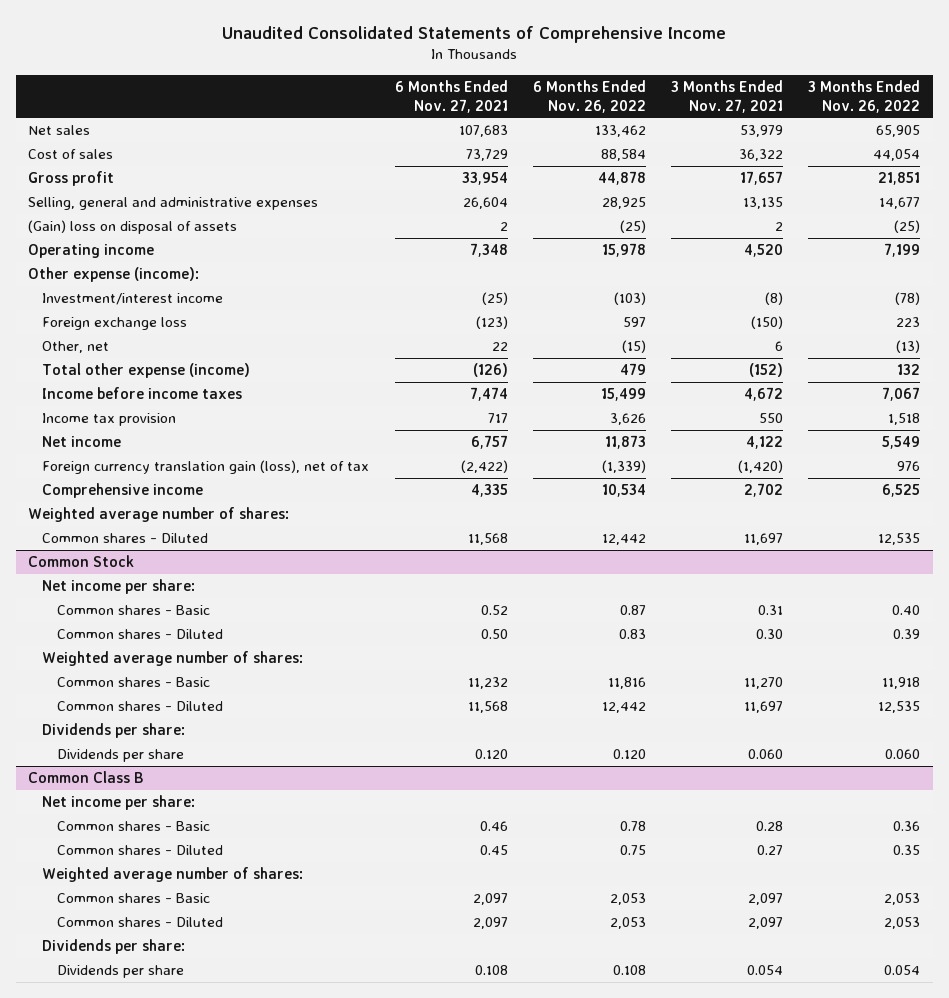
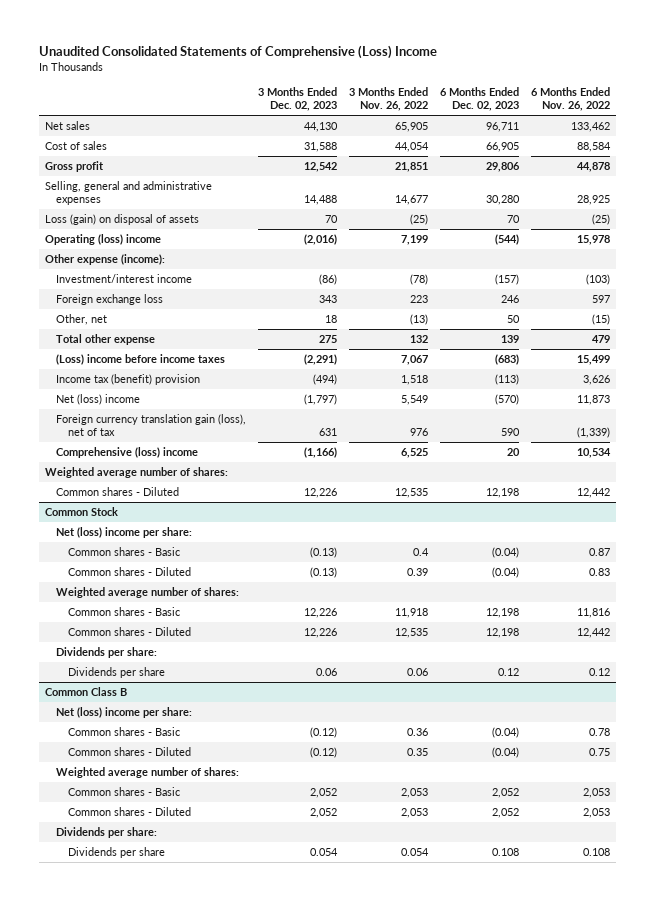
- Unaudited Consolidated Statements of Comprehensive Income
+ Unaudited Consolidated Statements of Comprehensive (Loss) Income
- | 6 Months Ended Nov. 27, 2021 | 6 Months Ended Nov. 26, 2022 | 3 Months Ended Nov. 27, 2021 | 3 Months Ended Nov. 26, 2022
+ | 3 Months Ended Dec. 02, 2023 | 3 Months Ended Nov. 26, 2022 | 6 Months Ended Dec. 02, 2023 | 6 Months Ended Nov. 26, 2022
- (Gain) loss on disposal of assets | 2 | (25) | 2 | (25)
- Operating income | 7,348 | 15,978 | 4,520 | 7,199
+ Loss (gain) on disposal of assets | 70 | (25) | 70 | (25)
+ Operating (loss) income | (2,016) | 7,199 | (544) | 15,978
- Total other expense (income) | (126) | 479 | (152) | 132
- Income before income taxes | 7,474 | 15,499 | 4,672 | 7,067
- Income tax provision | 717 | 3,626 | 550 | 1,518
- Net income | 6,757 | 11,873 | 4,122 | 5,549
+ Total other expense | 275 | 132 | 139 | 479
+ (Loss) income before income taxes | (2,291) | 7,067 | (683) | 15,499
+ Income tax (benefit) provision | (494) | 1,518 | (113) | 3,626
+ Net (loss) income | (1,797) | 5,549 | (570) | 11,873
- Comprehensive income | 4,335 | 10,534 | 2,702 | 6,525
+ Comprehensive (loss) income | (1,166) | 6,525 | 20 | 10,534
@ Common Stock
- Net income per share:
- Common shares - Basic | 0.52 | 0.87 | 0.31 | 0.40
+ Net (loss) income per share:
+ Common shares - Basic | (0.13) | 0.4 | (0.04) | 0.87
- Dividends per share | 0.120 | 0.120 | 0.060 | 0.060
+ Dividends per share | 0.06 | 0.06 | 0.12 | 0.12
@ Common Class B
- Net income per share:
+ Net (loss) income per share:

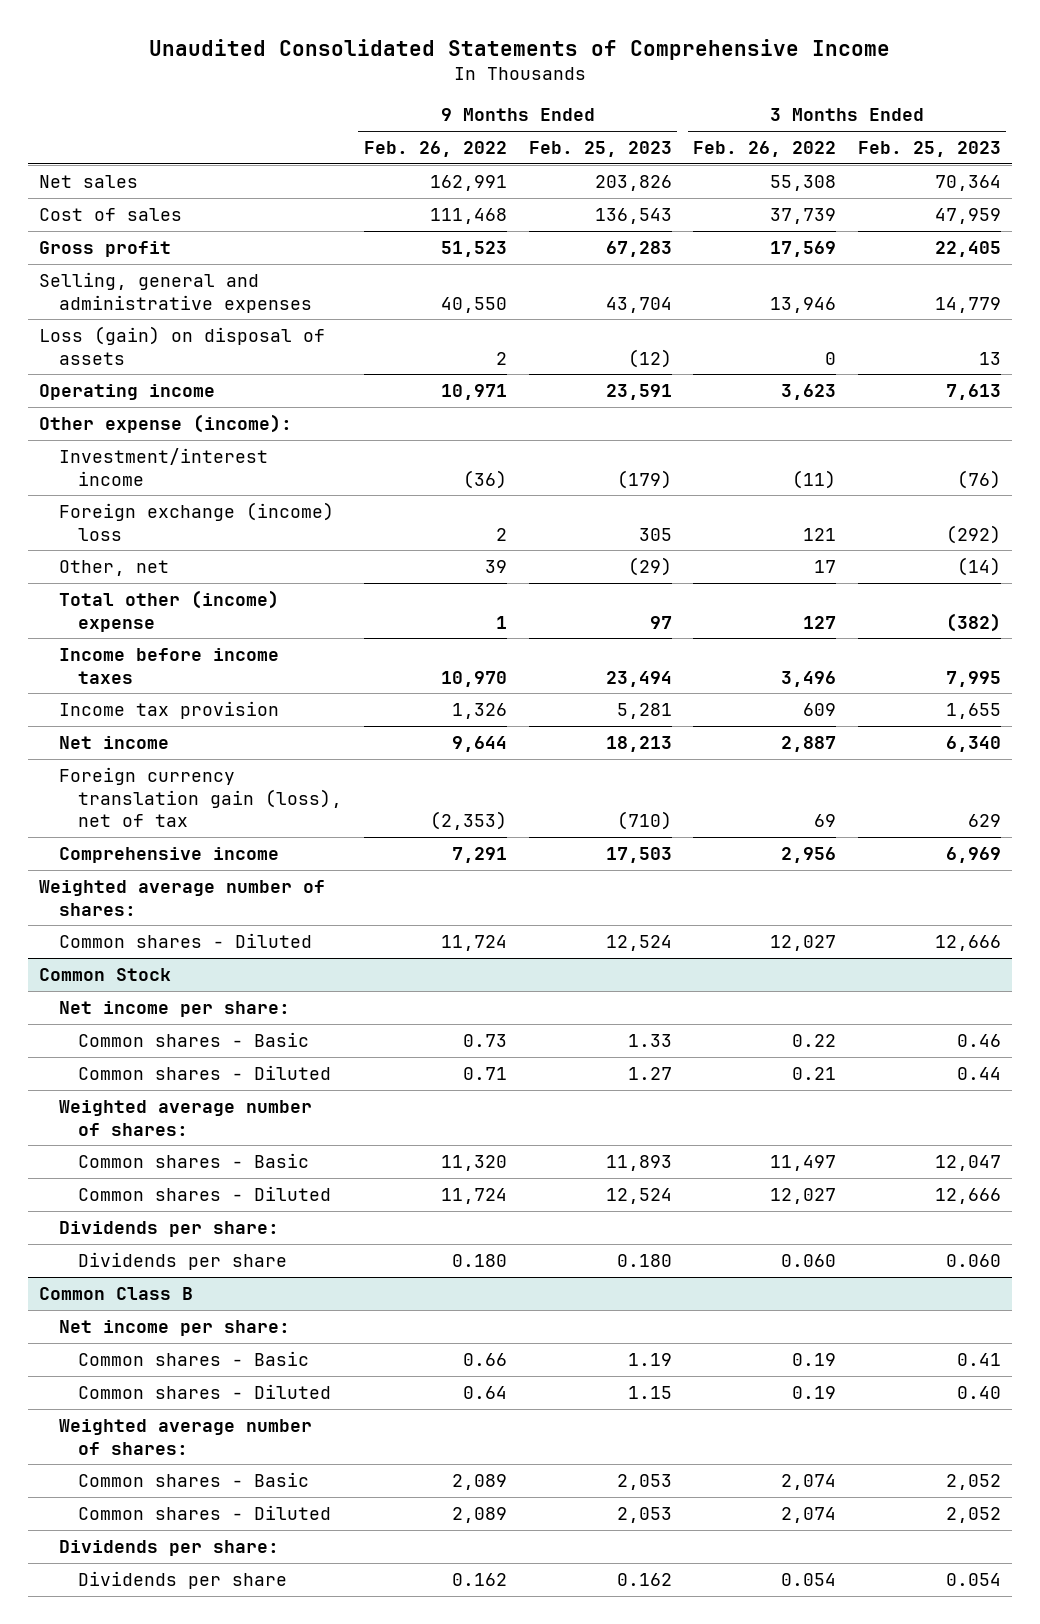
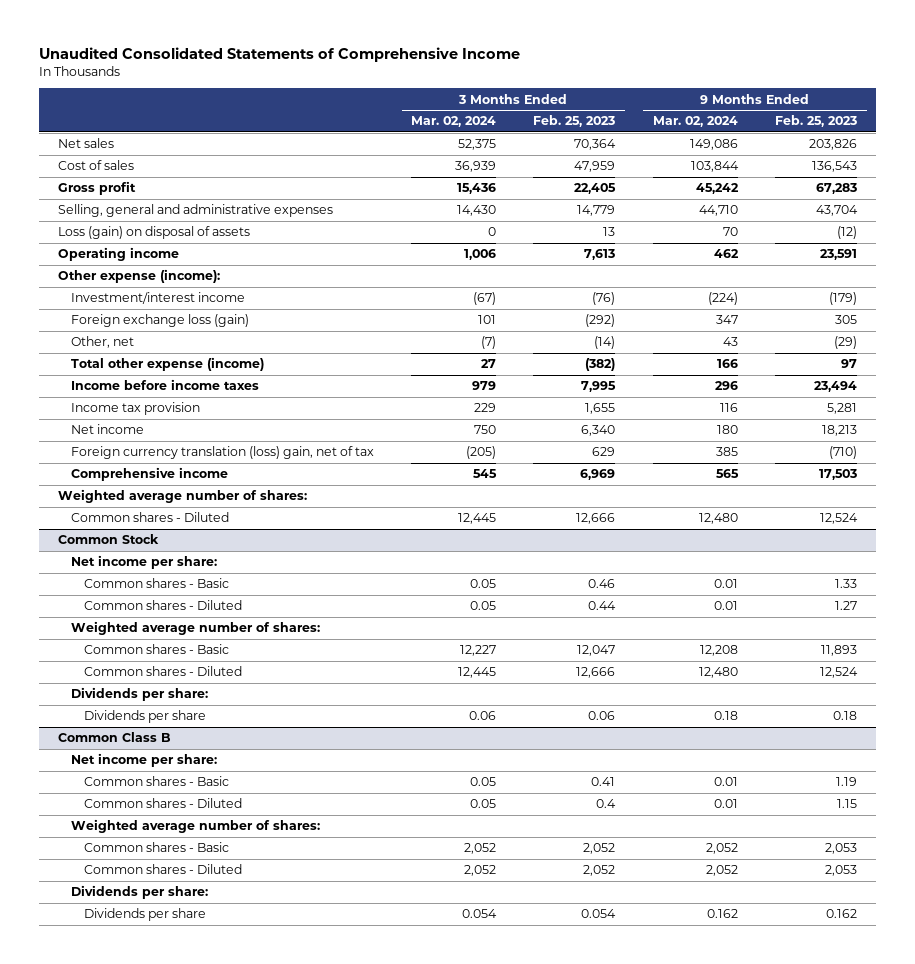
- | 9 Months Ended Feb. 26, 2022 | 9 Months Ended Feb. 25, 2023 | 3 Months Ended Feb. 26, 2022 | 3 Months Ended Feb. 25, 2023
+ | 3 Months Ended Mar. 02, 2024 | 3 Months Ended Feb. 25, 2023 | 9 Months Ended Mar. 02, 2024 | 9 Months Ended Feb. 25, 2023
- Foreign exchange (income) loss | 2 | 305 | 121 | (292)
+ Foreign exchange loss (gain) | 101 | (292) | 347 | 305
- Total other (income) expense | 1 | 97 | 127 | (382)
+ Total other expense (income) | 27 | (382) | 166 | 97
- Foreign currency translation gain (loss), net of tax | (2,353) | (710) | 69 | 629
+ Foreign currency translation (loss) gain, net of tax | (205) | 629 | 385 | (710)
@ Common Stock
- Dividends per share | 0.180 | 0.180 | 0.060 | 0.060
+ Dividends per share | 0.06 | 0.06 | 0.18 | 0.18
@ Common Class B
- Common shares - Diluted | 0.64 | 1.15 | 0.19 | 0.40
+ Common shares - Diluted | 0.05 | 0.4 | 0.01 | 1.15

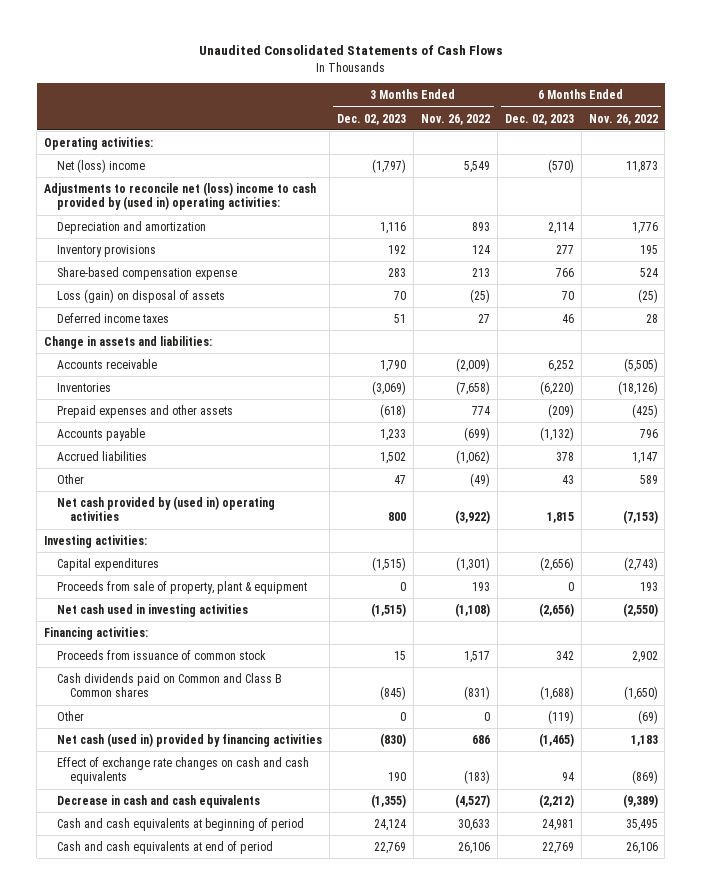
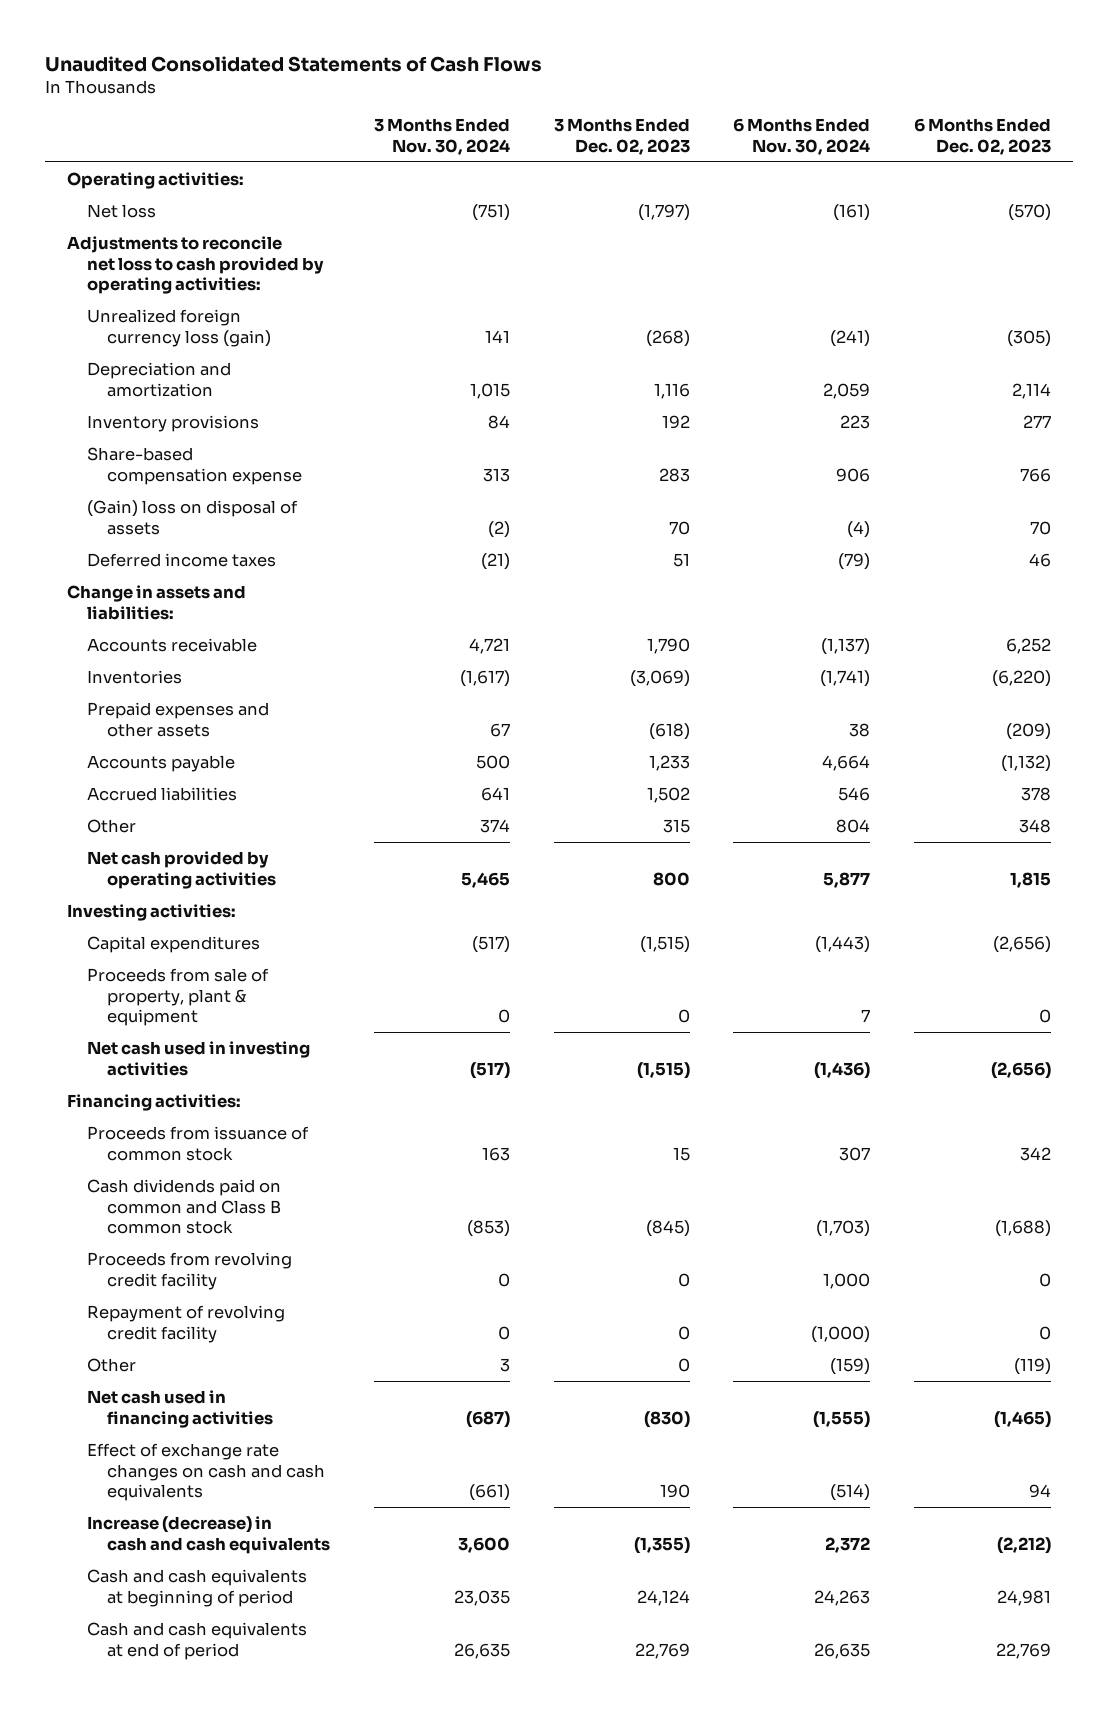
- | 3 Months Ended Dec. 02, 2023 | 3 Months Ended Nov. 26, 2022 | 6 Months Ended Dec. 02, 2023 | 6 Months Ended Nov. 26, 2022
+ | 3 Months Ended Nov. 30, 2024 | 3 Months Ended Dec. 02, 2023 | 6 Months Ended Nov. 30, 2024 | 6 Months Ended Dec. 02, 2023
- Net (loss) income | (1,797) | 5,549 | (570) | 11,873
- Adjustments to reconcile net (loss) income to cash provided by (used in) operating activities:
+ Net loss | (751) | (1,797) | (161) | (570)
+ Adjustments to reconcile net loss to cash provided by operating activities:
+ Unrealized foreign currency loss (gain) | 141 | (268) | (241) | (305)
- Loss (gain) on disposal of assets | 70 | (25) | 70 | (25)
+ (Gain) loss on disposal of assets | (2) | 70 | (4) | 70
- Other | 47 | (49) | 43 | 589
- Net cash provided by (used in) operating activities | 800 | (3,922) | 1,815 | (7,153)
+ Other | 374 | 315 | 804 | 348
+ Net cash provided by operating activities | 5,465 | 800 | 5,877 | 1,815
- Cash dividends paid on Common and Class B Common shares | (845) | (831) | (1,688) | (1,650)
+ Cash dividends paid on common and Class B common stock | (853) | (845) | (1,703) | (1,688)
+ Proceeds from revolving credit facility | 0 | 0 | 1,000 | 0
+ Repayment of revolving credit facility | 0 | 0 | (1,000) | 0
- Net cash (used in) provided by financing activities | (830) | 686 | (1,465) | 1,183
+ Net cash used in financing activities | (687) | (830) | (1,555) | (1,465)
- Decrease in cash and cash equivalents | (1,355) | (4,527) | (2,212) | (9,389)
+ Increase (decrease) in cash and cash equivalents | 3,600 | (1,355) | 2,372 | (2,212)

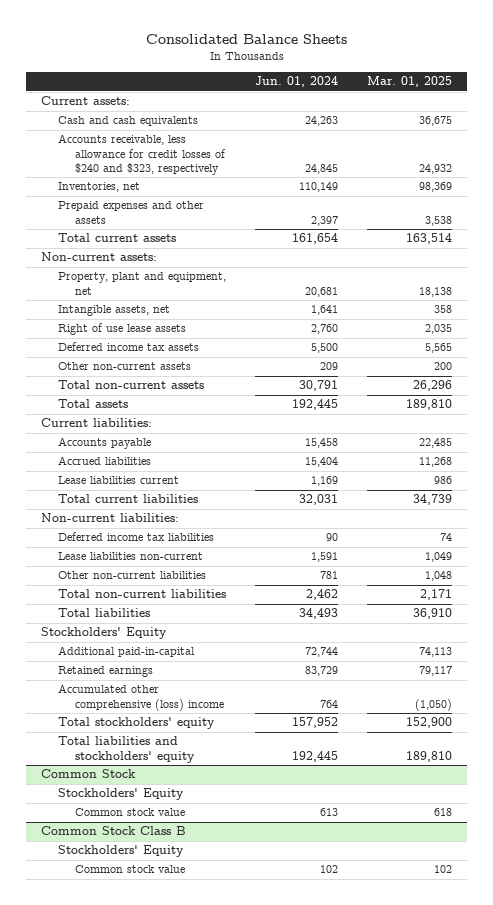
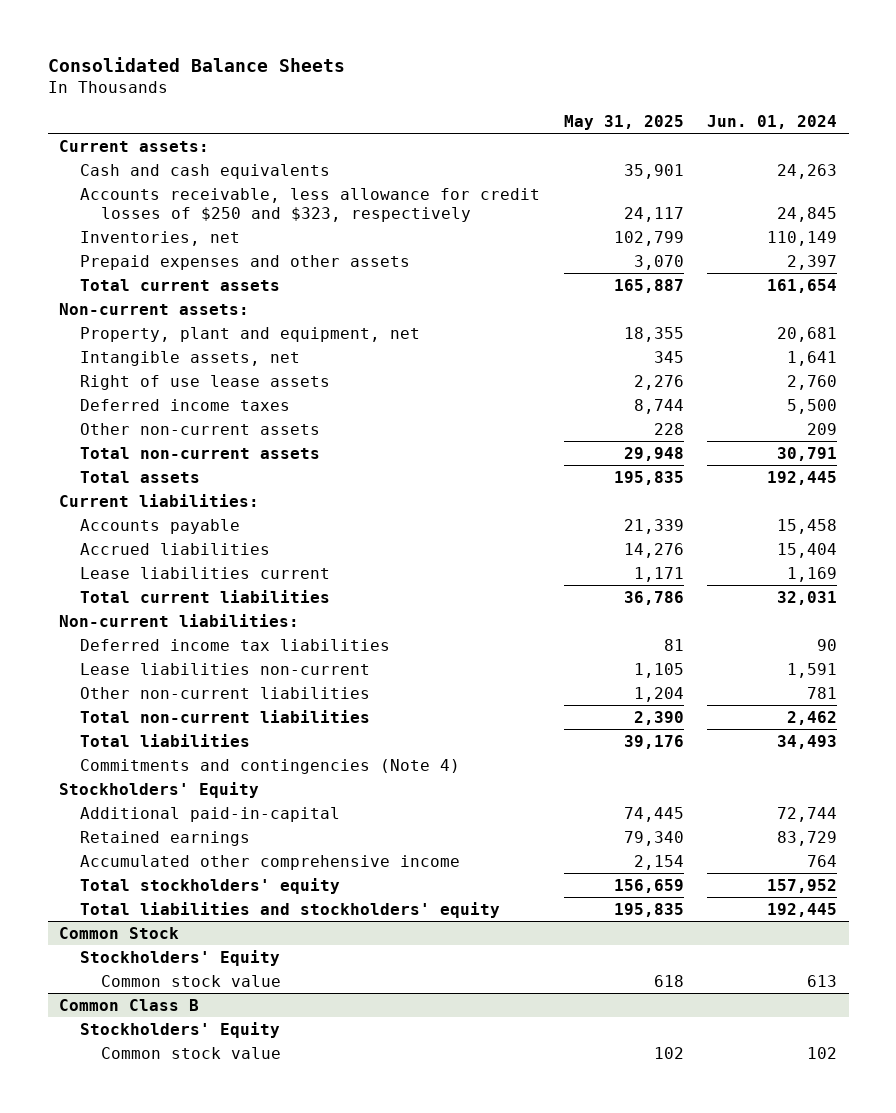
- | Jun. 01, 2024 | Mar. 01, 2025
+ | May 31, 2025 | Jun. 01, 2024
- Accounts receivable, less allowance for credit losses of $240 and $323, respectively | 24,845 | 24,932
+ Accounts receivable, less allowance for credit losses of $250 and $323, respectively | 24,117 | 24,845
- Deferred income tax assets | 5,500 | 5,565
+ Deferred income taxes | 8,744 | 5,500
+ Commitments and contingencies (Note 4)
- Accumulated other comprehensive (loss) income | 764 | (1,050)
+ Accumulated other comprehensive income | 2,154 | 764
- Common Stock Class B
+ Common Class B

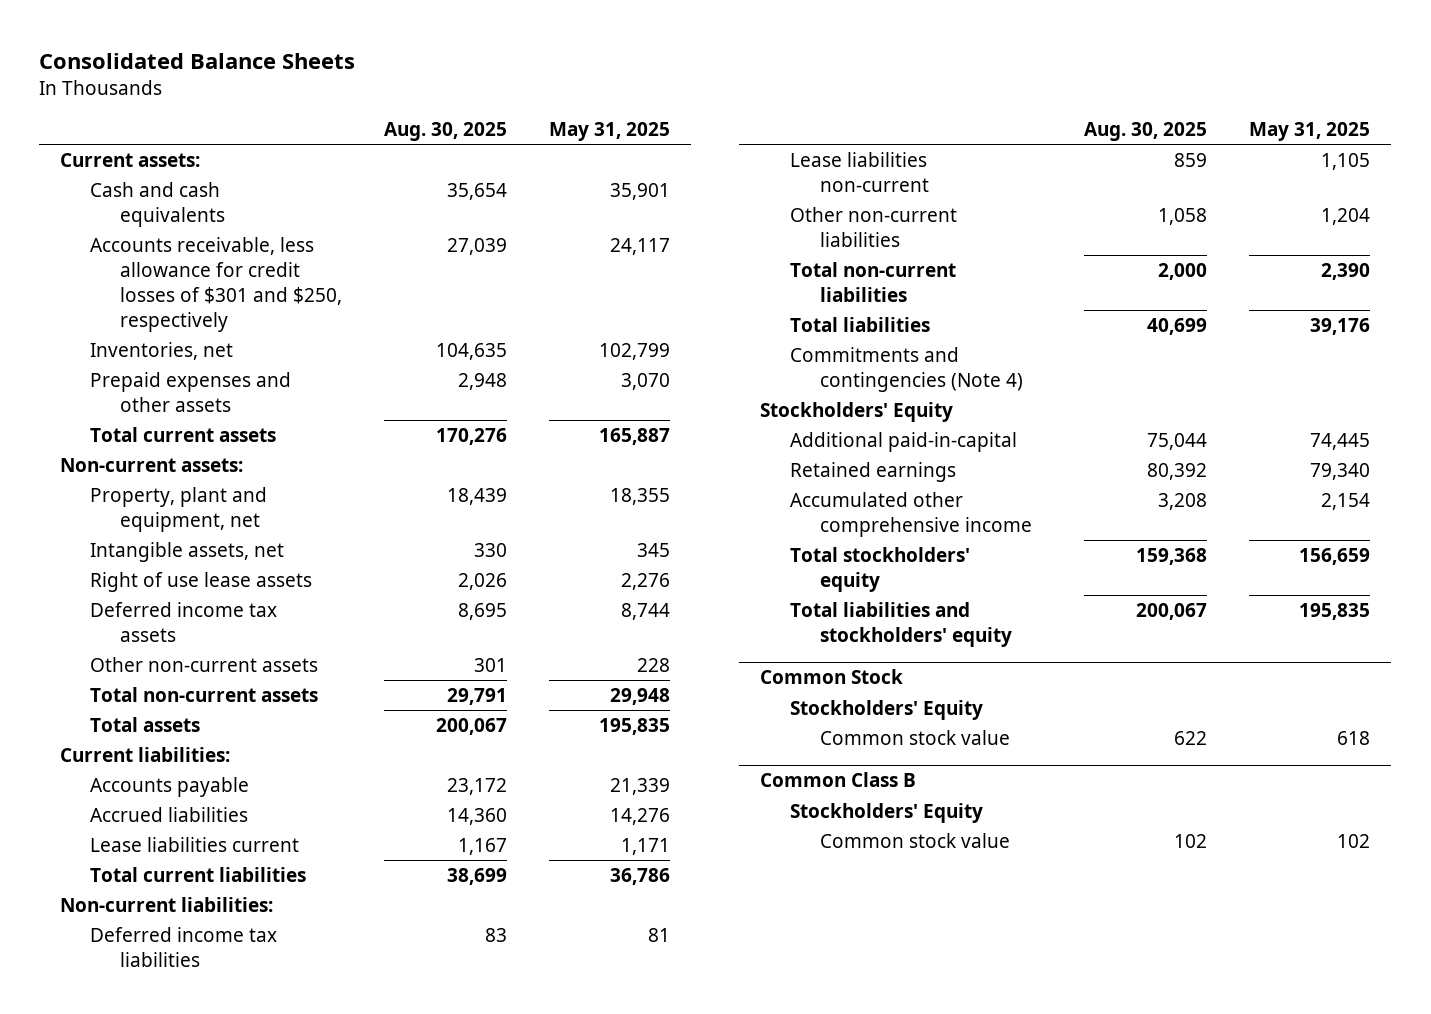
- | May 31, 2025 | Jun. 01, 2024
+ | Aug. 30, 2025 | May 31, 2025
- Accounts receivable, less allowance for credit losses of $250 and $323, respectively | 24,117 | 24,845
+ Accounts receivable, less allowance for credit losses of $301 and $250, respectively | 27,039 | 24,117
- Deferred income taxes | 8,744 | 5,500
+ Deferred income tax assets | 8,695 | 8,744

